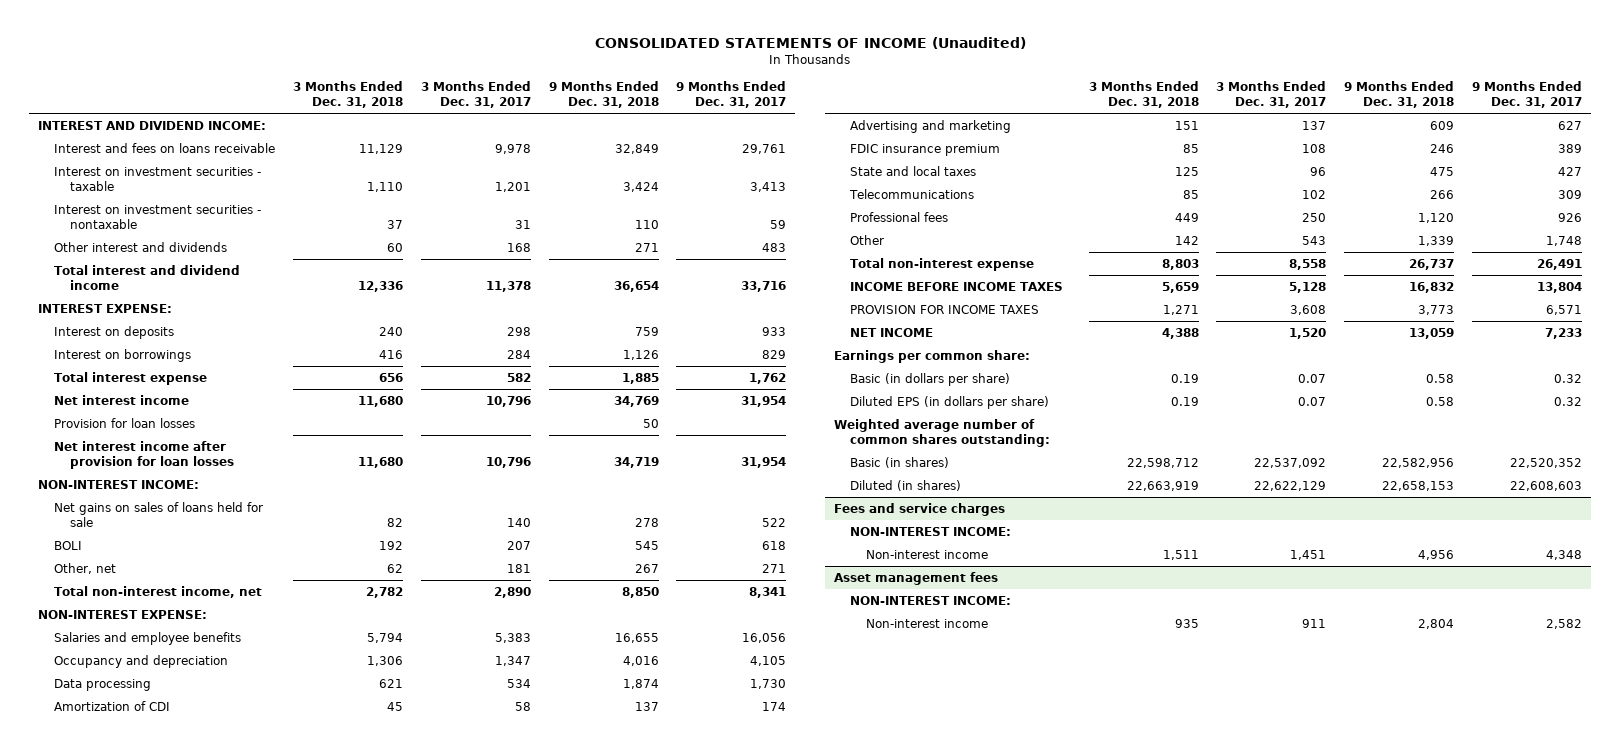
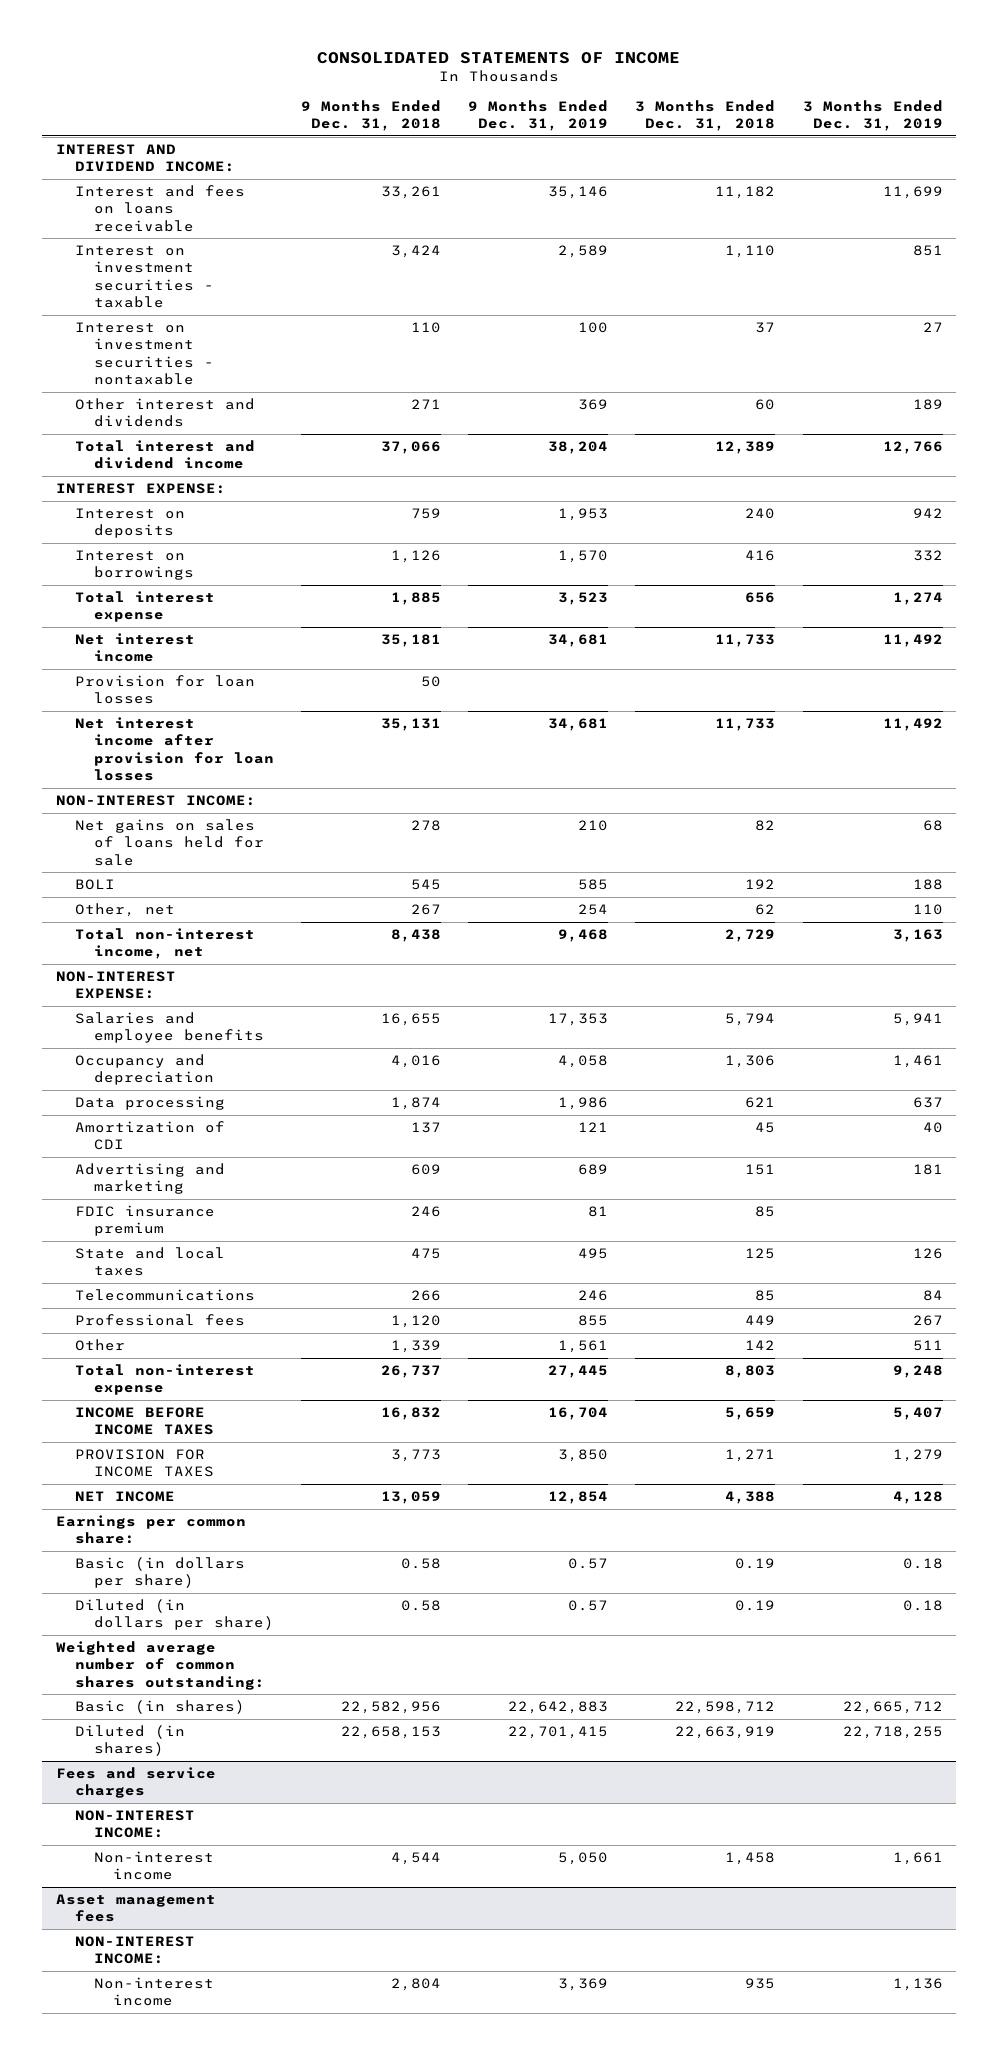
- CONSOLIDATED STATEMENTS OF INCOME (Unaudited)
+ CONSOLIDATED STATEMENTS OF INCOME
- | 3 Months Ended Dec. 31, 2018 | 3 Months Ended Dec. 31, 2017 | 9 Months Ended Dec. 31, 2018 | 9 Months Ended Dec. 31, 2017
+ | 9 Months Ended Dec. 31, 2018 | 9 Months Ended Dec. 31, 2019 | 3 Months Ended Dec. 31, 2018 | 3 Months Ended Dec. 31, 2019
- Interest and fees on loans receivable | 11,129 | 9,978 | 32,849 | 29,761
+ Interest and fees on loans receivable | 33,261 | 35,146 | 11,182 | 11,699
- Total interest and dividend income | 12,336 | 11,378 | 36,654 | 33,716
+ Total interest and dividend income | 37,066 | 38,204 | 12,389 | 12,766
- Net interest income | 11,680 | 10,796 | 34,769 | 31,954
+ Net interest income | 35,181 | 34,681 | 11,733 | 11,492
- Net interest income after provision for loan losses | 11,680 | 10,796 | 34,719 | 31,954
+ Net interest income after provision for loan losses | 35,131 | 34,681 | 11,733 | 11,492
- Total non-interest income, net | 2,782 | 2,890 | 8,850 | 8,341
+ Total non-interest income, net | 8,438 | 9,468 | 2,729 | 3,163
- Diluted EPS (in dollars per share) | 0.19 | 0.07 | 0.58 | 0.32
+ Diluted (in dollars per share) | 0.58 | 0.57 | 0.19 | 0.18
@ Fees and service charges
- Non-interest income | 1,511 | 1,451 | 4,956 | 4,348
+ Non-interest income | 4,544 | 5,050 | 1,458 | 1,661

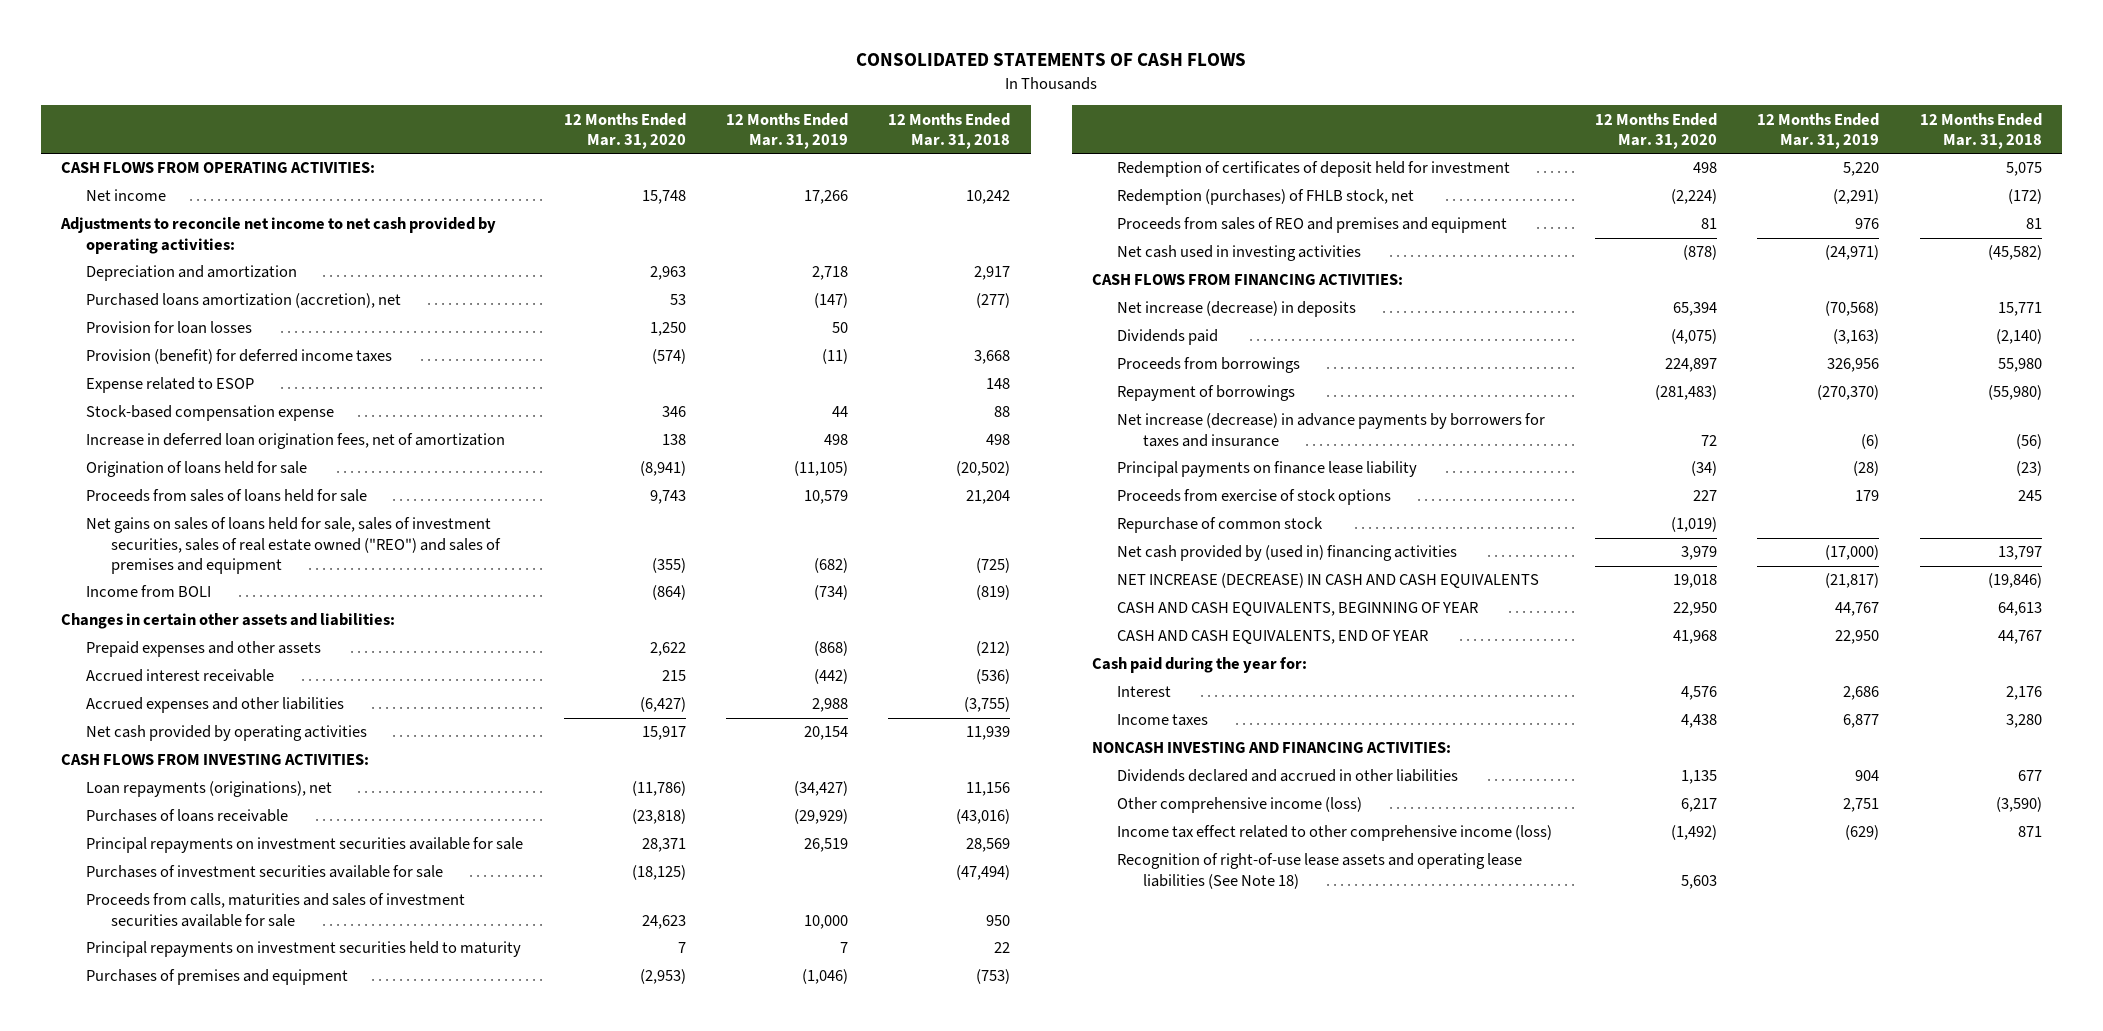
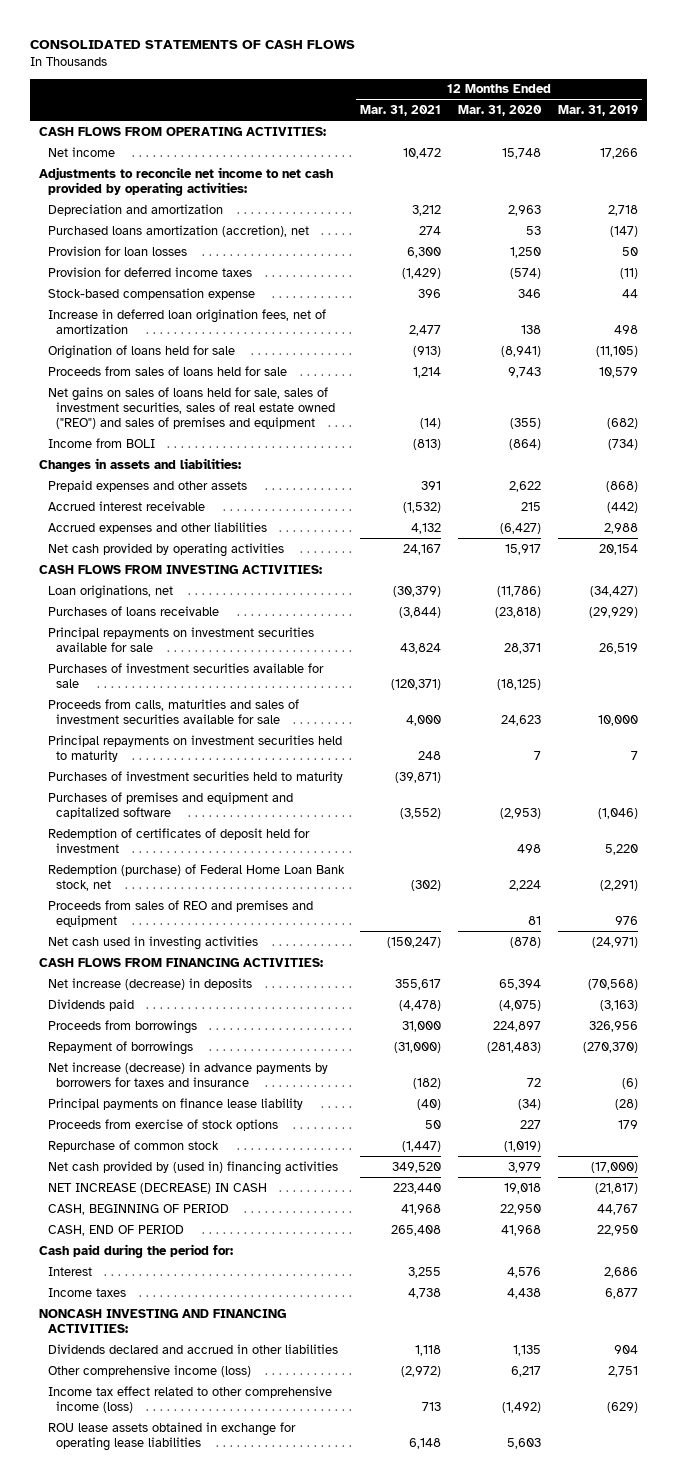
- | 12 Months Ended Mar. 31, 2020 | 12 Months Ended Mar. 31, 2019 | 12 Months Ended Mar. 31, 2018
+ | 12 Months Ended Mar. 31, 2021 | 12 Months Ended Mar. 31, 2020 | 12 Months Ended Mar. 31, 2019
- Provision (benefit) for deferred income taxes | (574) | (11) | 3,668
- Expense related to ESOP | | | 148
+ Provision for deferred income taxes | (1,429) | (574) | (11)
- Changes in certain other assets and liabilities:
+ Changes in assets and liabilities:
- Loan repayments (originations), net | (11,786) | (34,427) | 11,156
+ Loan originations, net | (30,379) | (11,786) | (34,427)
- Purchases of premises and equipment | (2,953) | (1,046) | (753)
+ Purchases of investment securities held to maturity | (39,871) | |
+ Purchases of premises and equipment and capitalized software | (3,552) | (2,953) | (1,046)
- Redemption (purchases) of FHLB stock, net | (2,224) | (2,291) | (172)
+ Redemption (purchase) of Federal Home Loan Bank stock, net | (302) | 2,224 | (2,291)
- NET INCREASE (DECREASE) IN CASH AND CASH EQUIVALENTS | 19,018 | (21,817) | (19,846)
- CASH AND CASH EQUIVALENTS, BEGINNING OF YEAR | 22,950 | 44,767 | 64,613
- CASH AND CASH EQUIVALENTS, END OF YEAR | 41,968 | 22,950 | 44,767
- Cash paid during the year for:
+ NET INCREASE (DECREASE) IN CASH | 223,440 | 19,018 | (21,817)
+ CASH, BEGINNING OF PERIOD | 41,968 | 22,950 | 44,767
+ CASH, END OF PERIOD | 265,408 | 41,968 | 22,950
+ Cash paid during the period for:
- Recognition of right-of-use lease assets and operating lease liabilities (See Note 18) | 5,603 | |
+ ROU lease assets obtained in exchange for operating lease liabilities | 6,148 | 5,603 |

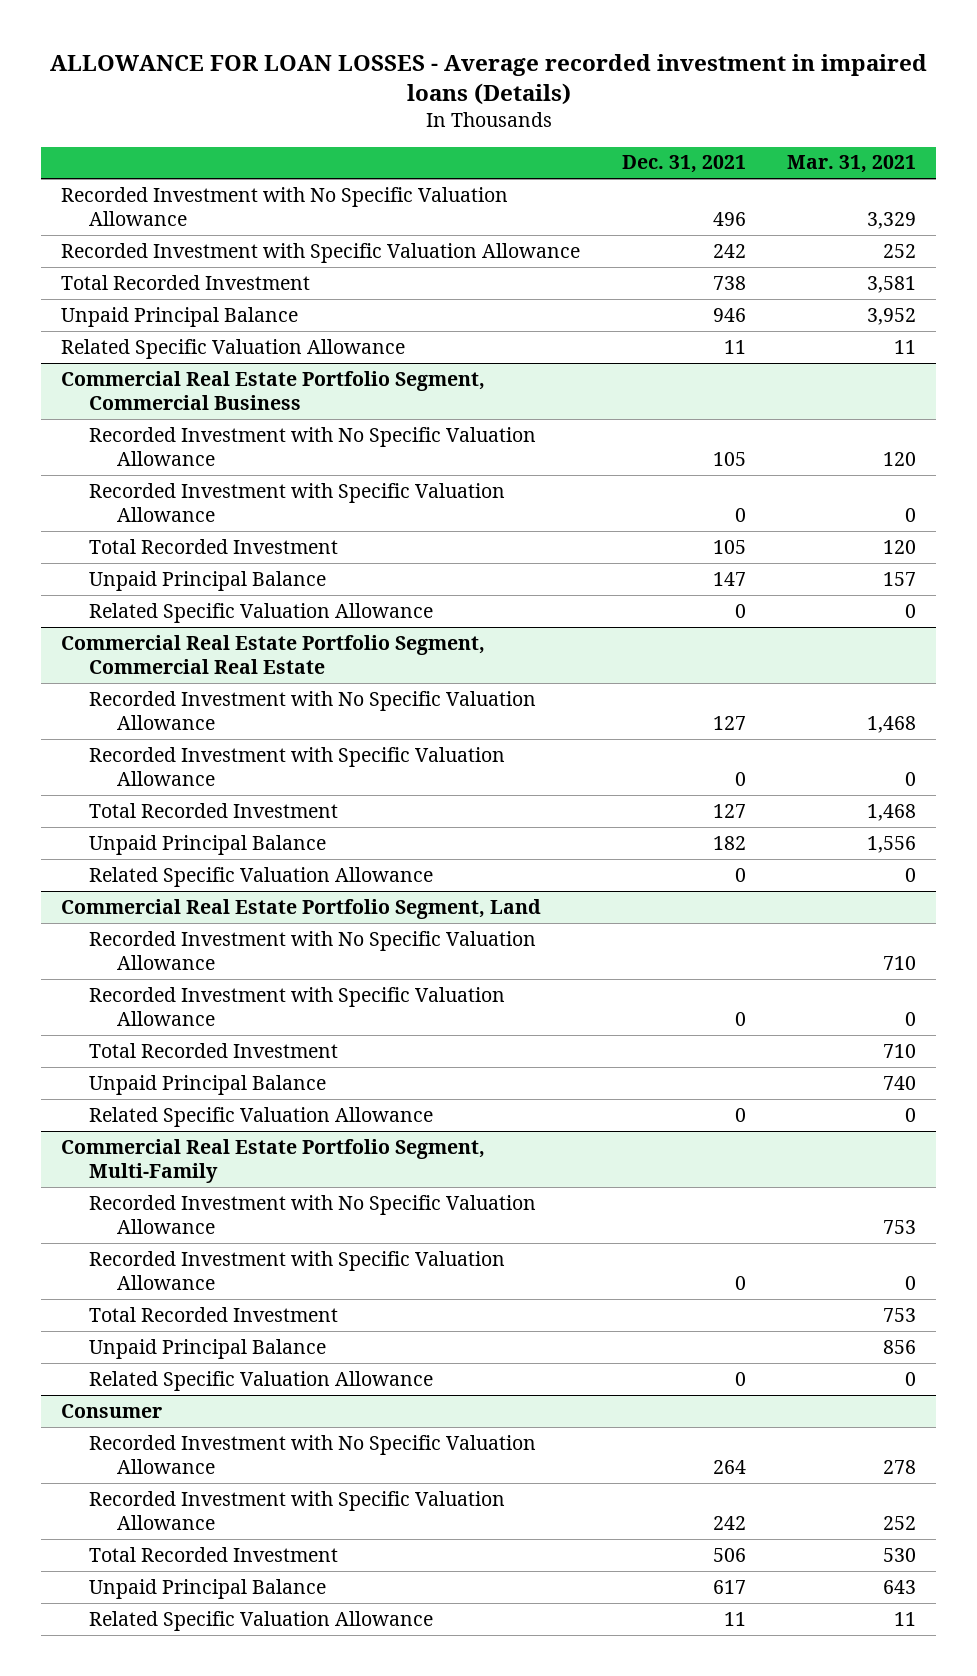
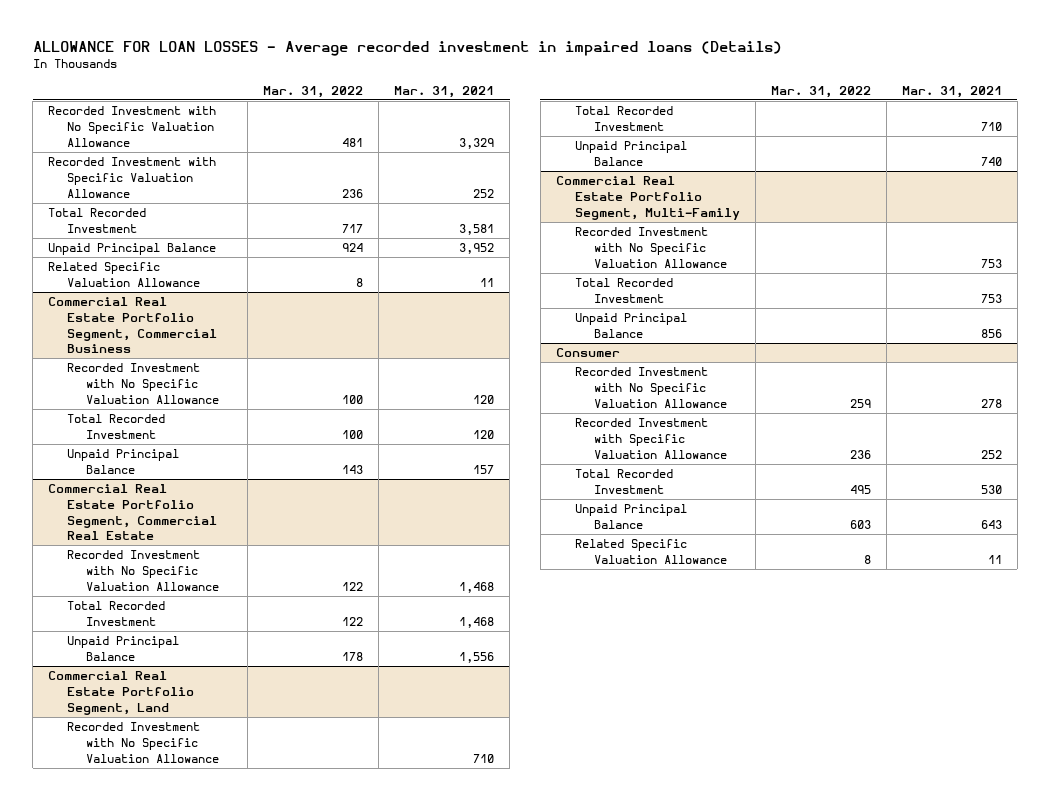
- | Dec. 31, 2021 | Mar. 31, 2021
+ | Mar. 31, 2022 | Mar. 31, 2021
@ Commercial Real Estate Portfolio Segment, Commercial Business
- Recorded Investment with Specific Valuation Allowance | 0 | 0
- Related Specific Valuation Allowance | 0 | 0
@ Commercial Real Estate Portfolio Segment, Commercial Real Estate
- Recorded Investment with Specific Valuation Allowance | 0 | 0
- Related Specific Valuation Allowance | 0 | 0
@ Commercial Real Estate Portfolio Segment, Land
- Recorded Investment with Specific Valuation Allowance | 0 | 0
- Related Specific Valuation Allowance | 0 | 0
@ Commercial Real Estate Portfolio Segment, Multi-Family
- Recorded Investment with Specific Valuation Allowance | 0 | 0
- Related Specific Valuation Allowance | 0 | 0

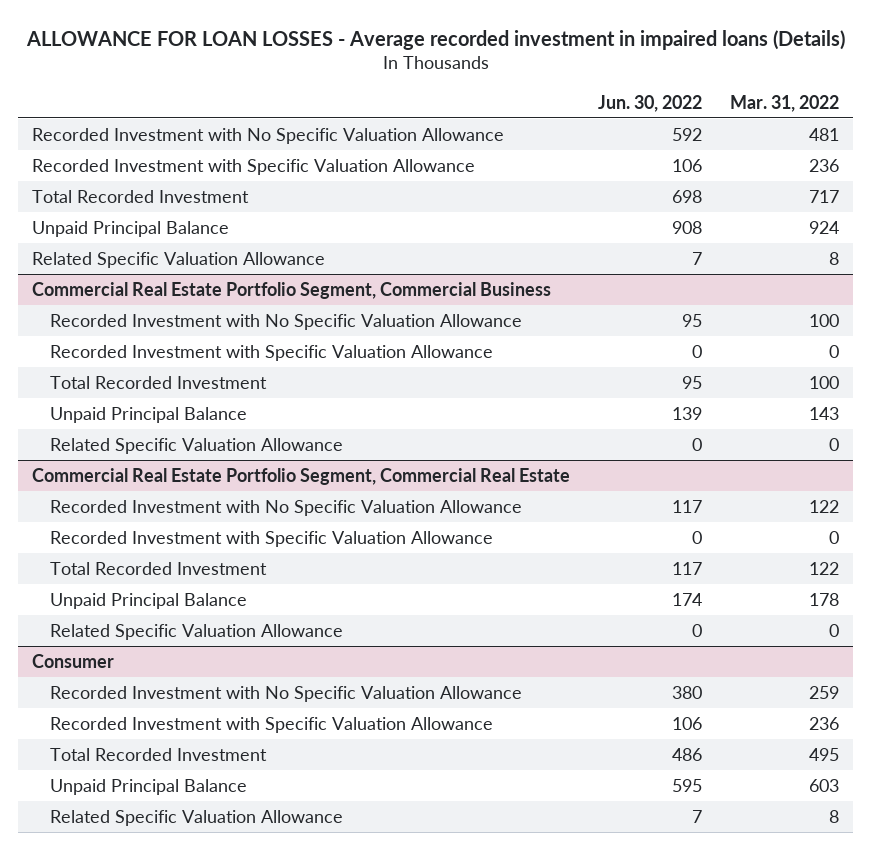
- | Mar. 31, 2022 | Mar. 31, 2021
+ | Jun. 30, 2022 | Mar. 31, 2022
@ Commercial Real Estate Portfolio Segment, Commercial Business
+ Recorded Investment with Specific Valuation Allowance | 0 | 0
+ Related Specific Valuation Allowance | 0 | 0
@ Commercial Real Estate Portfolio Segment, Commercial Real Estate
+ Recorded Investment with Specific Valuation Allowance | 0 | 0
- Commercial Real Estate Portfolio Segment, Land
- Recorded Investment with No Specific Valuation Allowance | | 710
- Total Recorded Investment | | 710
- Unpaid Principal Balance | | 740
- Commercial Real Estate Portfolio Segment, Multi-Family
- Recorded Investment with No Specific Valuation Allowance | | 753
- Total Recorded Investment | | 753
- Unpaid Principal Balance | | 856
@ Commercial Real Estate Portfolio Segment, Commercial Real Estate
+ Related Specific Valuation Allowance | 0 | 0

